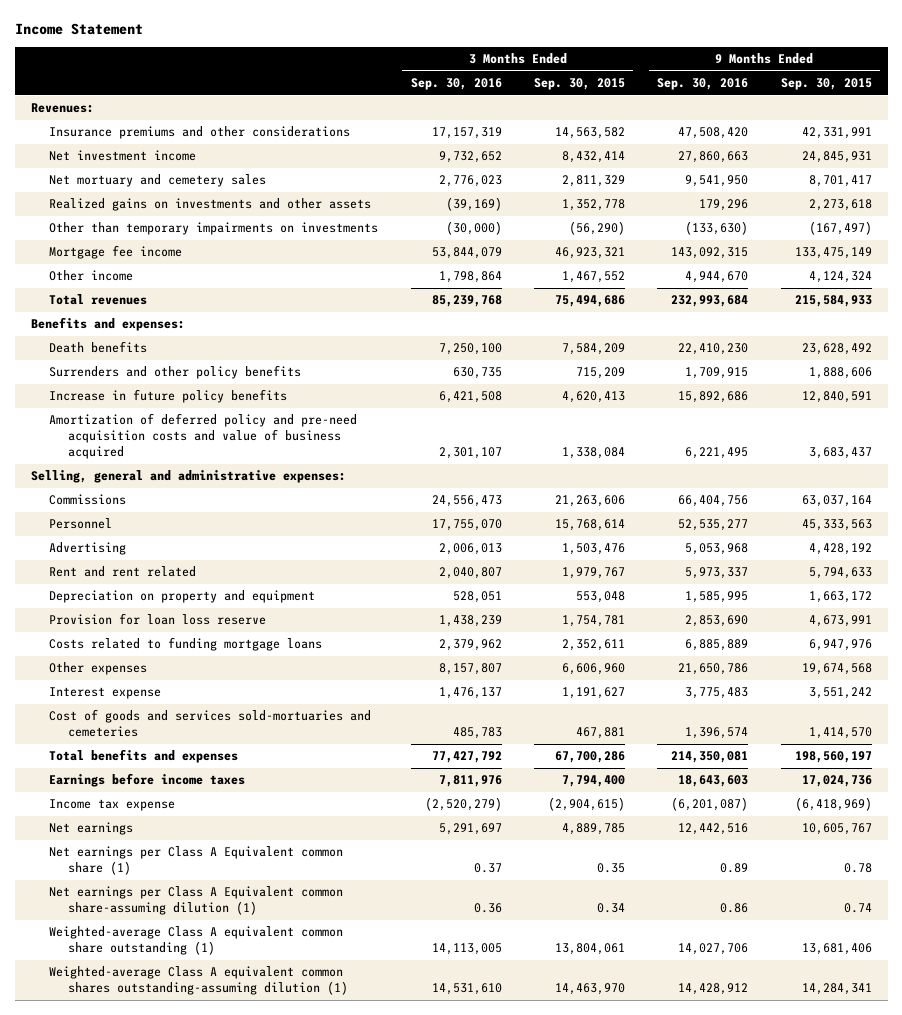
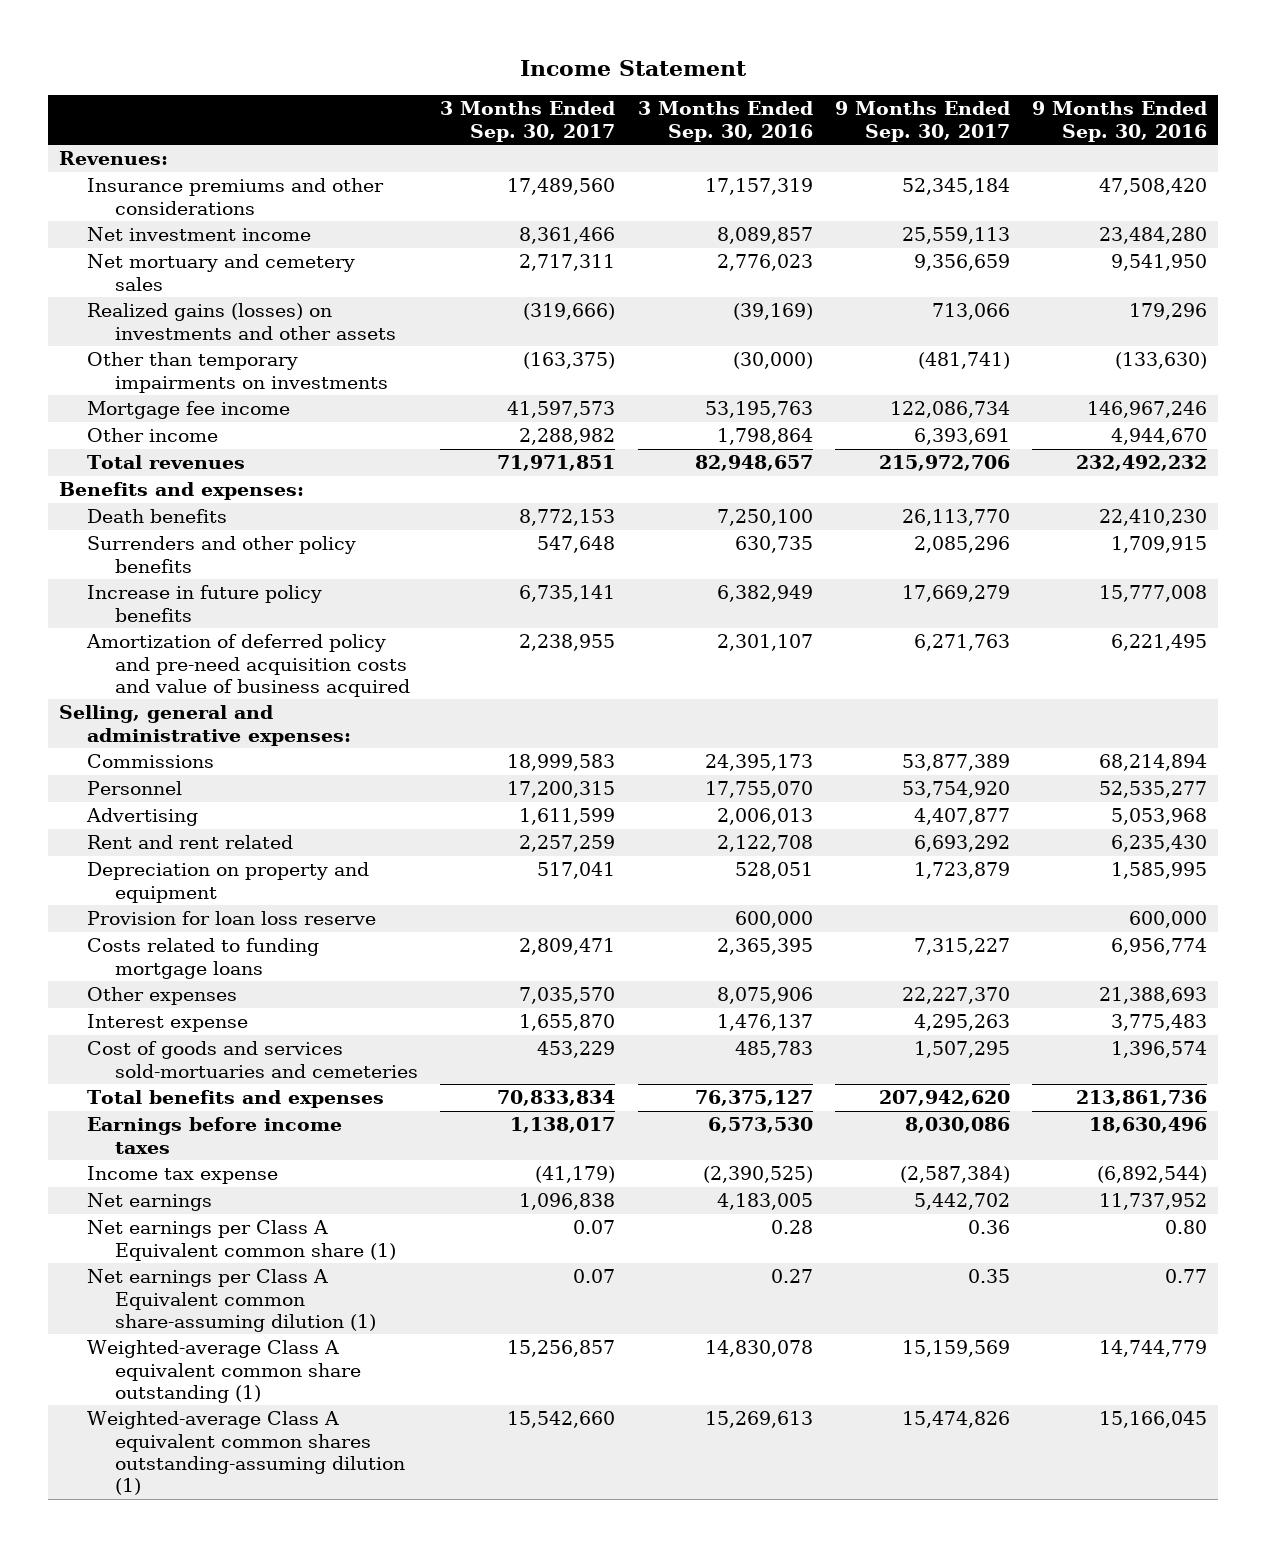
- | 3 Months Ended Sep. 30, 2016 | 3 Months Ended Sep. 30, 2015 | 9 Months Ended Sep. 30, 2016 | 9 Months Ended Sep. 30, 2015
+ | 3 Months Ended Sep. 30, 2017 | 3 Months Ended Sep. 30, 2016 | 9 Months Ended Sep. 30, 2017 | 9 Months Ended Sep. 30, 2016
- Net investment income | 9,732,652 | 8,432,414 | 27,860,663 | 24,845,931
+ Net investment income | 8,361,466 | 8,089,857 | 25,559,113 | 23,484,280
- Realized gains on investments and other assets | (39,169) | 1,352,778 | 179,296 | 2,273,618
+ Realized gains (losses) on investments and other assets | (319,666) | (39,169) | 713,066 | 179,296
- Mortgage fee income | 53,844,079 | 46,923,321 | 143,092,315 | 133,475,149
+ Mortgage fee income | 41,597,573 | 53,195,763 | 122,086,734 | 146,967,246
- Total revenues | 85,239,768 | 75,494,686 | 232,993,684 | 215,584,933
+ Total revenues | 71,971,851 | 82,948,657 | 215,972,706 | 232,492,232
- Increase in future policy benefits | 6,421,508 | 4,620,413 | 15,892,686 | 12,840,591
+ Increase in future policy benefits | 6,735,141 | 6,382,949 | 17,669,279 | 15,777,008
- Commissions | 24,556,473 | 21,263,606 | 66,404,756 | 63,037,164
+ Commissions | 18,999,583 | 24,395,173 | 53,877,389 | 68,214,894
- Rent and rent related | 2,040,807 | 1,979,767 | 5,973,337 | 5,794,633
+ Rent and rent related | 2,257,259 | 2,122,708 | 6,693,292 | 6,235,430
- Provision for loan loss reserve | 1,438,239 | 1,754,781 | 2,853,690 | 4,673,991
- Costs related to funding mortgage loans | 2,379,962 | 2,352,611 | 6,885,889 | 6,947,976
- Other expenses | 8,157,807 | 6,606,960 | 21,650,786 | 19,674,568
+ Provision for loan loss reserve | | 600,000 | | 600,000
+ Costs related to funding mortgage loans | 2,809,471 | 2,365,395 | 7,315,227 | 6,956,774
+ Other expenses | 7,035,570 | 8,075,906 | 22,227,370 | 21,388,693
- Total benefits and expenses | 77,427,792 | 67,700,286 | 214,350,081 | 198,560,197
- Earnings before income taxes | 7,811,976 | 7,794,400 | 18,643,603 | 17,024,736
- Income tax expense | (2,520,279) | (2,904,615) | (6,201,087) | (6,418,969)
- Net earnings | 5,291,697 | 4,889,785 | 12,442,516 | 10,605,767
- Net earnings per Class A Equivalent common share (1) | 0.37 | 0.35 | 0.89 | 0.78
- Net earnings per Class A Equivalent common share-assuming dilution (1) | 0.36 | 0.34 | 0.86 | 0.74
- Weighted-average Class A equivalent common share outstanding (1) | 14,113,005 | 13,804,061 | 14,027,706 | 13,681,406
- Weighted-average Class A equivalent common shares outstanding-assuming dilution (1) | 14,531,610 | 14,463,970 | 14,428,912 | 14,284,341
+ Total benefits and expenses | 70,833,834 | 76,375,127 | 207,942,620 | 213,861,736
+ Earnings before income taxes | 1,138,017 | 6,573,530 | 8,030,086 | 18,630,496
+ Income tax expense | (41,179) | (2,390,525) | (2,587,384) | (6,892,544)
+ Net earnings | 1,096,838 | 4,183,005 | 5,442,702 | 11,737,952
+ Net earnings per Class A Equivalent common share (1) | 0.07 | 0.28 | 0.36 | 0.80
+ Net earnings per Class A Equivalent common share-assuming dilution (1) | 0.07 | 0.27 | 0.35 | 0.77
+ Weighted-average Class A equivalent common share outstanding (1) | 15,256,857 | 14,830,078 | 15,159,569 | 14,744,779
+ Weighted-average Class A equivalent common shares outstanding-assuming dilution (1) | 15,542,660 | 15,269,613 | 15,474,826 | 15,166,045

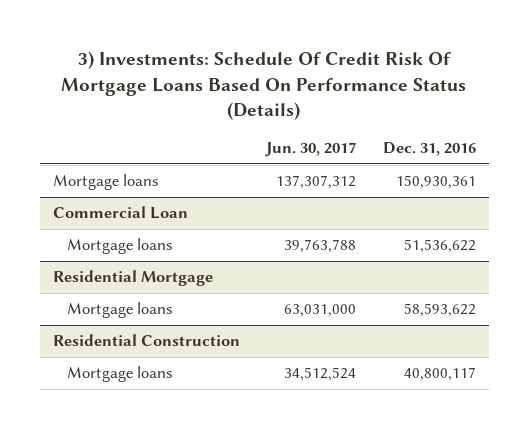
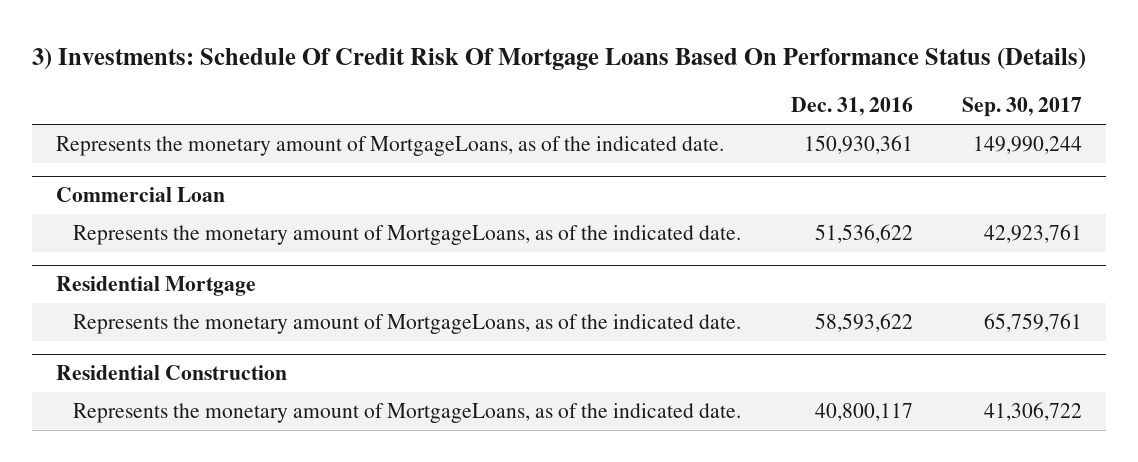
- | Jun. 30, 2017 | Dec. 31, 2016
+ | Dec. 31, 2016 | Sep. 30, 2017
- Mortgage loans | 137,307,312 | 150,930,361
+ Represents the monetary amount of MortgageLoans, as of the indicated date. | 150,930,361 | 149,990,244
@ Commercial Loan
- Mortgage loans | 39,763,788 | 51,536,622
+ Represents the monetary amount of MortgageLoans, as of the indicated date. | 51,536,622 | 42,923,761
@ Residential Mortgage
- Mortgage loans | 63,031,000 | 58,593,622
+ Represents the monetary amount of MortgageLoans, as of the indicated date. | 58,593,622 | 65,759,761
@ Residential Construction
- Mortgage loans | 34,512,524 | 40,800,117
+ Represents the monetary amount of MortgageLoans, as of the indicated date. | 40,800,117 | 41,306,722

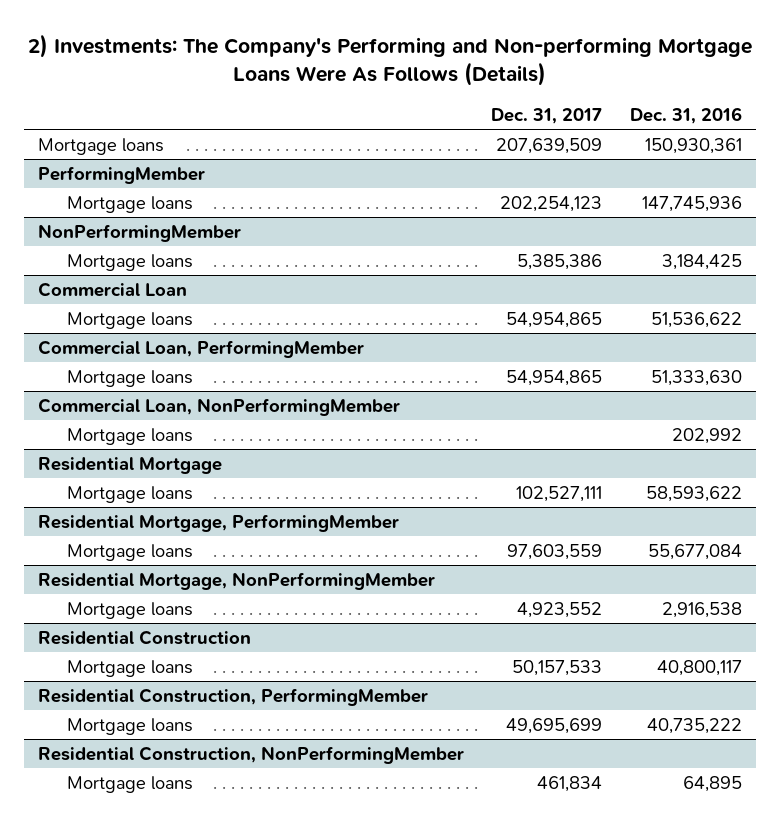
- 3) Investments: Schedule Of Credit Risk Of Mortgage Loans Based On Performance Status (Details)
+ 2) Investments: The Company's Performing and Non-performing Mortgage Loans Were As Follows (Details)
- | Dec. 31, 2016 | Sep. 30, 2017
+ | Dec. 31, 2017 | Dec. 31, 2016
- Represents the monetary amount of MortgageLoans, as of the indicated date. | 150,930,361 | 149,990,244
+ Mortgage loans | 207,639,509 | 150,930,361
+ PerformingMember
+ Mortgage loans | 202,254,123 | 147,745,936
+ NonPerformingMember
+ Mortgage loans | 5,385,386 | 3,184,425
@ Commercial Loan
- Represents the monetary amount of MortgageLoans, as of the indicated date. | 51,536,622 | 42,923,761
+ Mortgage loans | 54,954,865 | 51,536,622
+ Commercial Loan, PerformingMember
+ Mortgage loans | 54,954,865 | 51,333,630
+ Commercial Loan, NonPerformingMember
+ Mortgage loans | | 202,992
@ Residential Mortgage
- Represents the monetary amount of MortgageLoans, as of the indicated date. | 58,593,622 | 65,759,761
+ Mortgage loans | 102,527,111 | 58,593,622
+ Residential Mortgage, PerformingMember
+ Mortgage loans | 97,603,559 | 55,677,084
+ Residential Mortgage, NonPerformingMember
+ Mortgage loans | 4,923,552 | 2,916,538
@ Residential Construction
- Represents the monetary amount of MortgageLoans, as of the indicated date. | 40,800,117 | 41,306,722
+ Mortgage loans | 50,157,533 | 40,800,117
+ Residential Construction, PerformingMember
+ Mortgage loans | 49,695,699 | 40,735,222
+ Residential Construction, NonPerformingMember
+ Mortgage loans | 461,834 | 64,895

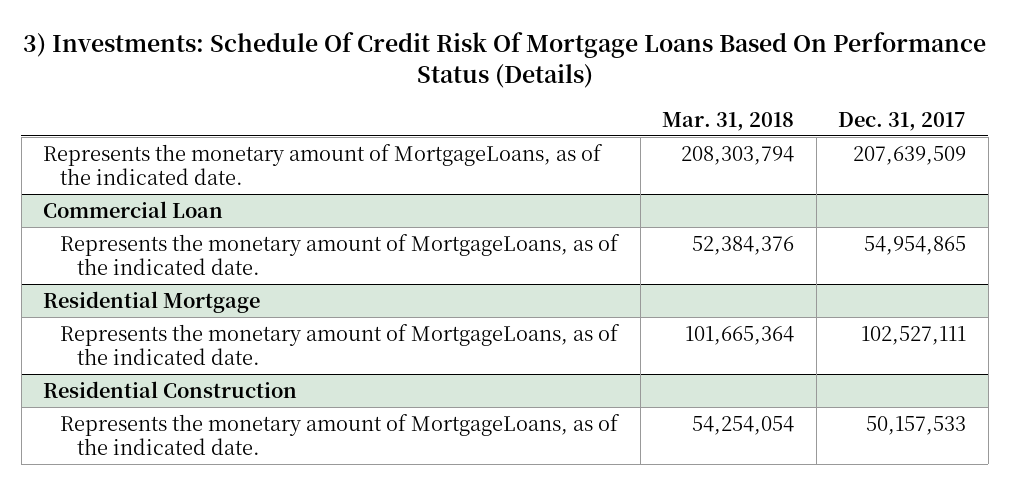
- 2) Investments: The Company's Performing and Non-performing Mortgage Loans Were As Follows (Details)
+ 3) Investments: Schedule Of Credit Risk Of Mortgage Loans Based On Performance Status (Details)
- | Dec. 31, 2017 | Dec. 31, 2016
+ | Mar. 31, 2018 | Dec. 31, 2017
- Mortgage loans | 207,639,509 | 150,930,361
- PerformingMember
- Mortgage loans | 202,254,123 | 147,745,936
- NonPerformingMember
- Mortgage loans | 5,385,386 | 3,184,425
+ Represents the monetary amount of MortgageLoans, as of the indicated date. | 208,303,794 | 207,639,509
@ Commercial Loan
- Mortgage loans | 54,954,865 | 51,536,622
- Commercial Loan, PerformingMember
- Mortgage loans | 54,954,865 | 51,333,630
- Commercial Loan, NonPerformingMember
- Mortgage loans | | 202,992
@ Commercial Loan
+ Represents the monetary amount of MortgageLoans, as of the indicated date. | 52,384,376 | 54,954,865
@ Residential Mortgage
- Mortgage loans | 102,527,111 | 58,593,622
- Residential Mortgage, PerformingMember
- Mortgage loans | 97,603,559 | 55,677,084
- Residential Mortgage, NonPerformingMember
- Mortgage loans | 4,923,552 | 2,916,538
@ Residential Mortgage
+ Represents the monetary amount of MortgageLoans, as of the indicated date. | 101,665,364 | 102,527,111
@ Residential Construction
- Mortgage loans | 50,157,533 | 40,800,117
- Residential Construction, PerformingMember
- Mortgage loans | 49,695,699 | 40,735,222
- Residential Construction, NonPerformingMember
- Mortgage loans | 461,834 | 64,895
@ Residential Construction
+ Represents the monetary amount of MortgageLoans, as of the indicated date. | 54,254,054 | 50,157,533

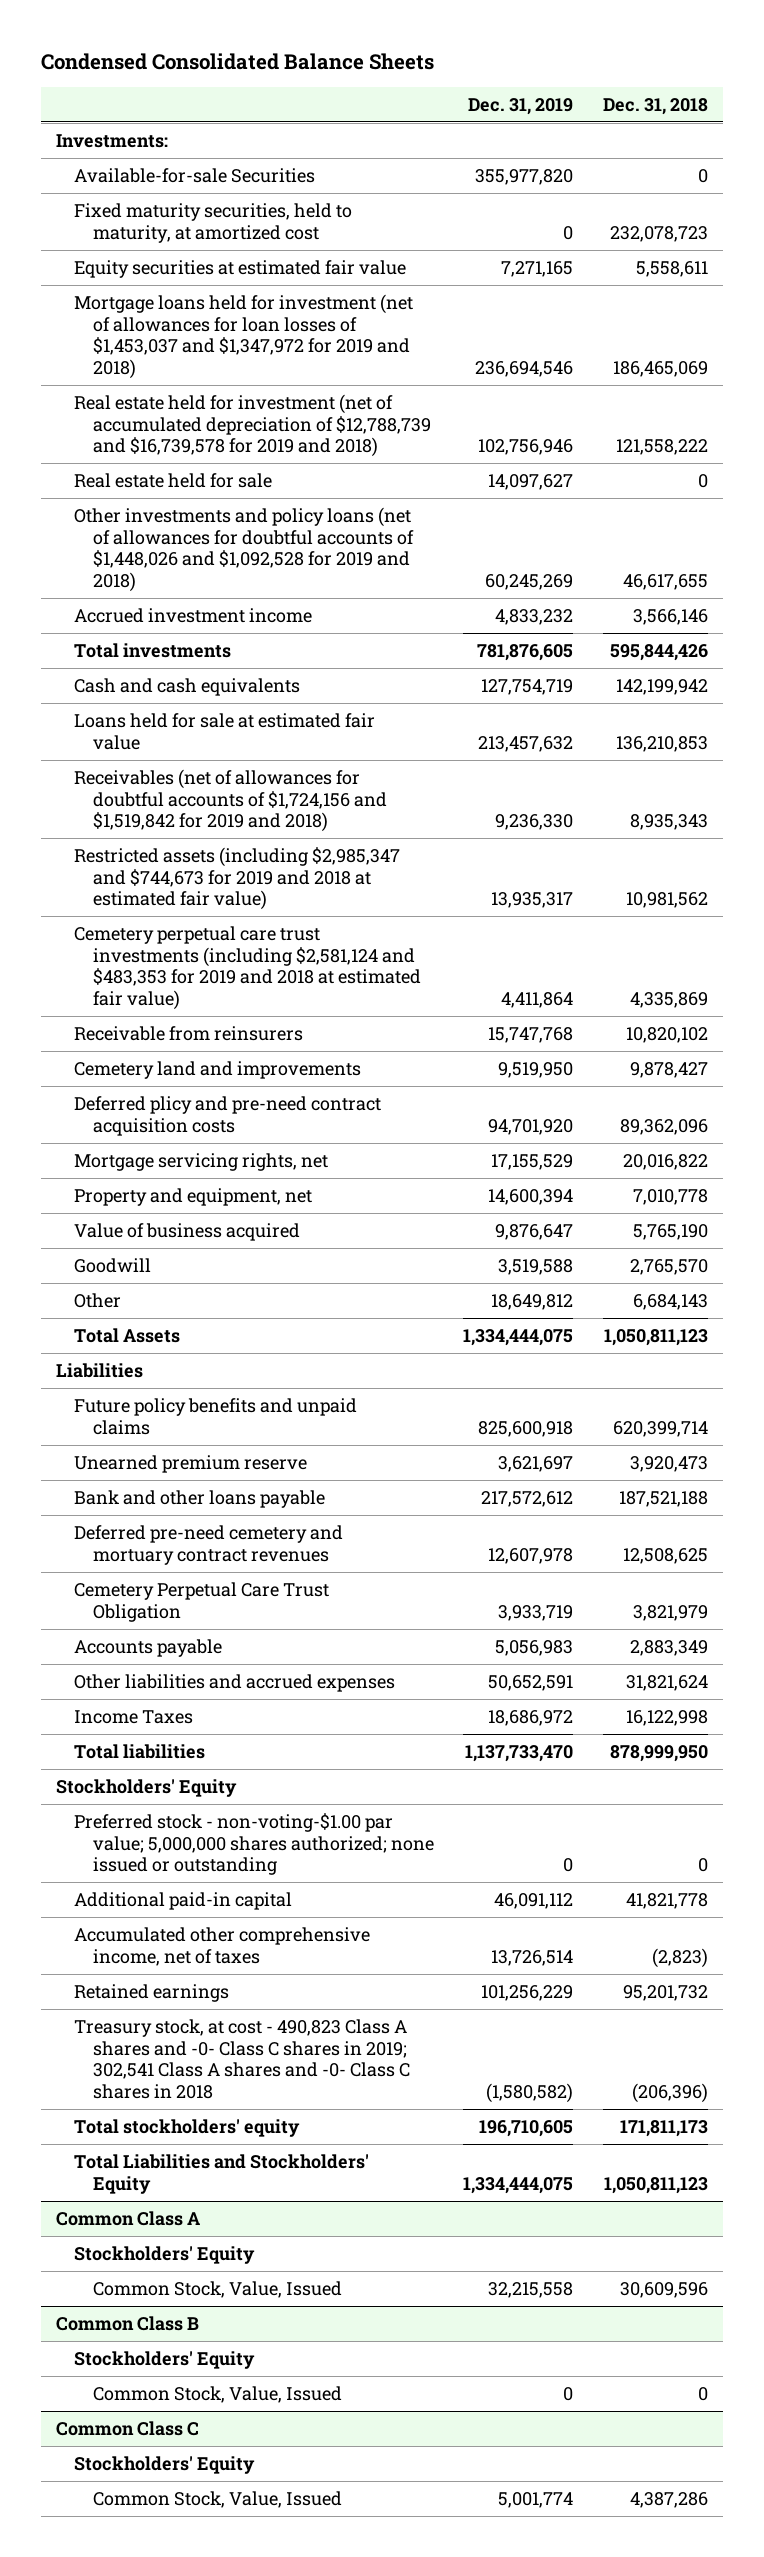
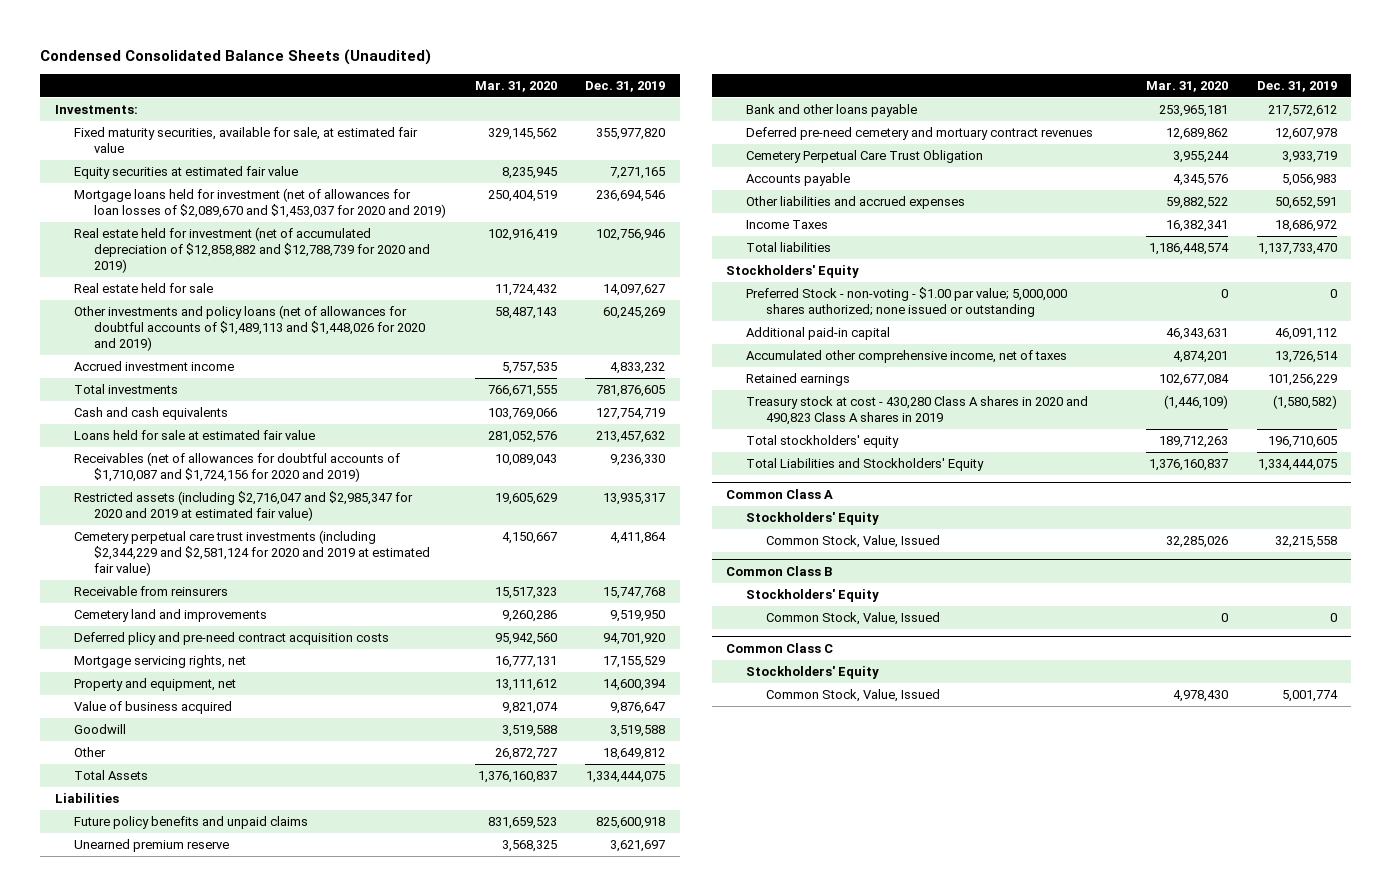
- Condensed Consolidated Balance Sheets
+ Condensed Consolidated Balance Sheets (Unaudited)
- | Dec. 31, 2019 | Dec. 31, 2018
+ | Mar. 31, 2020 | Dec. 31, 2019
- Available-for-sale Securities | 355,977,820 | 0
- Fixed maturity securities, held to maturity, at amortized cost | 0 | 232,078,723
+ Fixed maturity securities, available for sale, at estimated fair value | 329,145,562 | 355,977,820
- Mortgage loans held for investment (net of allowances for loan losses of $1,453,037 and $1,347,972 for 2019 and 2018) | 236,694,546 | 186,465,069
- Real estate held for investment (net of accumulated depreciation of $12,788,739 and $16,739,578 for 2019 and 2018) | 102,756,946 | 121,558,222
+ Mortgage loans held for investment (net of allowances for loan losses of $2,089,670 and $1,453,037 for 2020 and 2019) | 250,404,519 | 236,694,546
+ Real estate held for investment (net of accumulated depreciation of $12,858,882 and $12,788,739 for 2020 and 2019) | 102,916,419 | 102,756,946
- Other investments and policy loans (net of allowances for doubtful accounts of $1,448,026 and $1,092,528 for 2019 and 2018) | 60,245,269 | 46,617,655
+ Other investments and policy loans (net of allowances for doubtful accounts of $1,489,113 and $1,448,026 for 2020 and 2019) | 58,487,143 | 60,245,269
- Receivables (net of allowances for doubtful accounts of $1,724,156 and $1,519,842 for 2019 and 2018) | 9,236,330 | 8,935,343
- Restricted assets (including $2,985,347 and $744,673 for 2019 and 2018 at estimated fair value) | 13,935,317 | 10,981,562
- Cemetery perpetual care trust investments (including $2,581,124 and $483,353 for 2019 and 2018 at estimated fair value) | 4,411,864 | 4,335,869
+ Receivables (net of allowances for doubtful accounts of $1,710,087 and $1,724,156 for 2020 and 2019) | 10,089,043 | 9,236,330
+ Restricted assets (including $2,716,047 and $2,985,347 for 2020 and 2019 at estimated fair value) | 19,605,629 | 13,935,317
+ Cemetery perpetual care trust investments (including $2,344,229 and $2,581,124 for 2020 and 2019 at estimated fair value) | 4,150,667 | 4,411,864
- Preferred stock - non-voting-$1.00 par value; 5,000,000 shares authorized; none issued or outstanding | 0 | 0
+ Preferred Stock - non-voting - $1.00 par value; 5,000,000 shares authorized; none issued or outstanding | 0 | 0
- Treasury stock, at cost - 490,823 Class A shares and -0- Class C shares in 2019; 302,541 Class A shares and -0- Class C shares in 2018 | (1,580,582) | (206,396)
+ Treasury stock at cost - 430,280 Class A shares in 2020 and 490,823 Class A shares in 2019 | (1,446,109) | (1,580,582)

